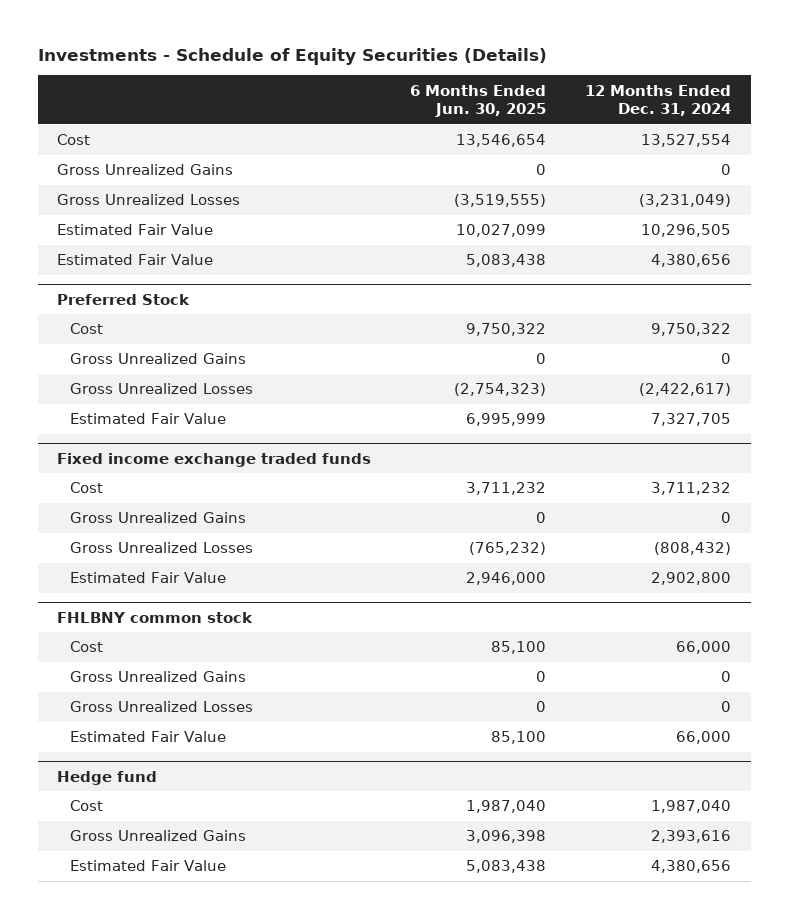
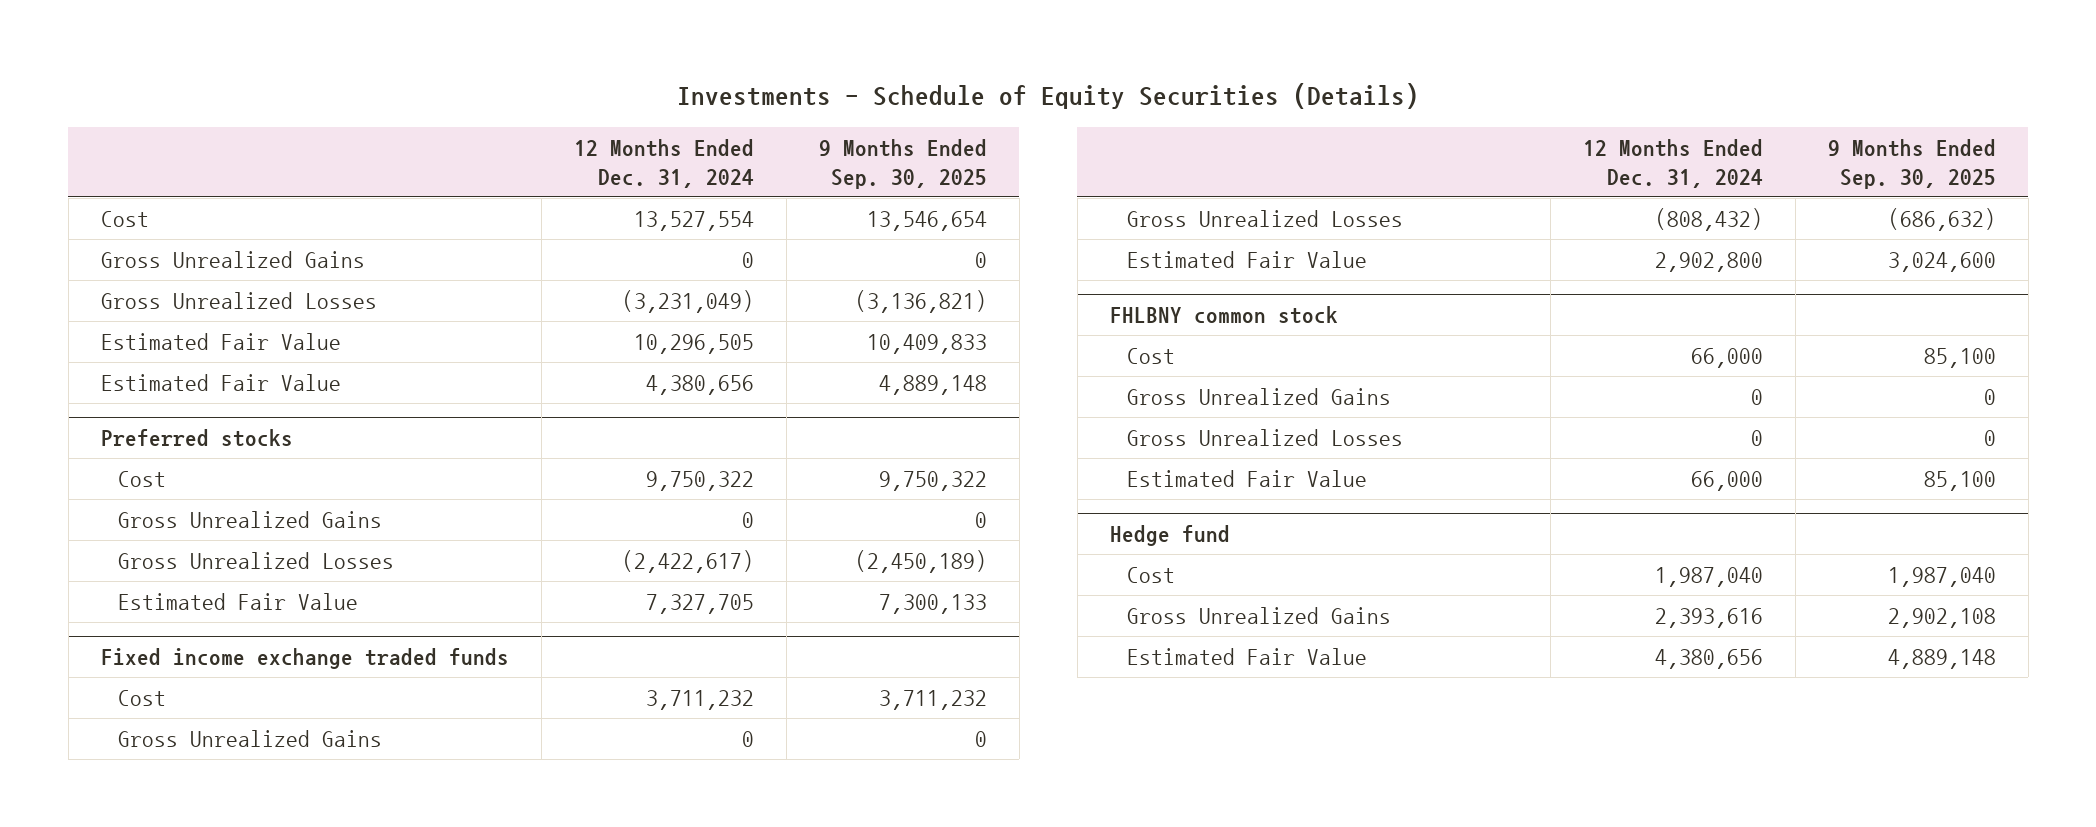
- | 6 Months Ended Jun. 30, 2025 | 12 Months Ended Dec. 31, 2024
+ | 12 Months Ended Dec. 31, 2024 | 9 Months Ended Sep. 30, 2025
- Preferred Stock
+ Preferred stocks

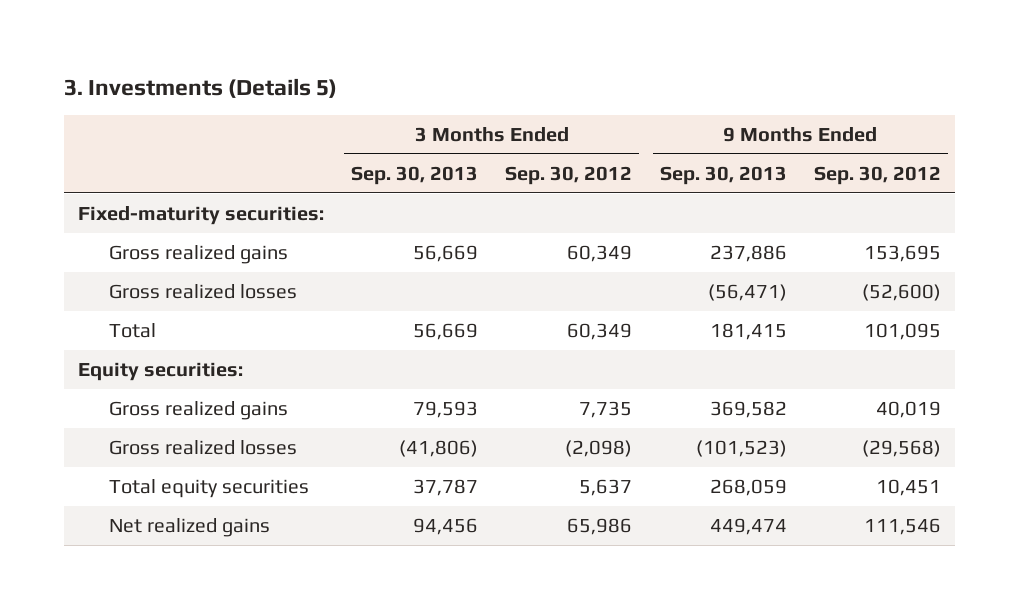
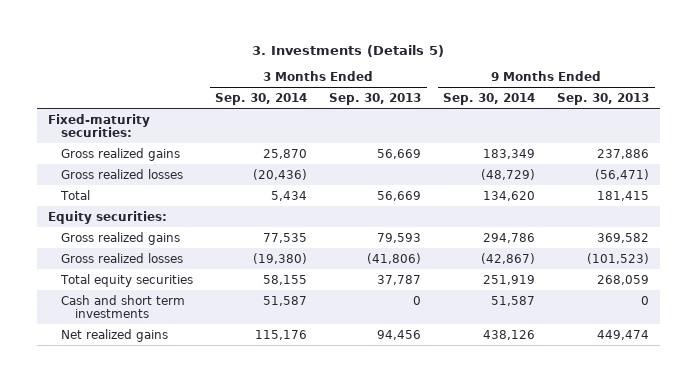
- | 3 Months Ended Sep. 30, 2013 | 3 Months Ended Sep. 30, 2012 | 9 Months Ended Sep. 30, 2013 | 9 Months Ended Sep. 30, 2012
+ | 3 Months Ended Sep. 30, 2014 | 3 Months Ended Sep. 30, 2013 | 9 Months Ended Sep. 30, 2014 | 9 Months Ended Sep. 30, 2013
+ Cash and short term investments | 51,587 | 0 | 51,587 | 0

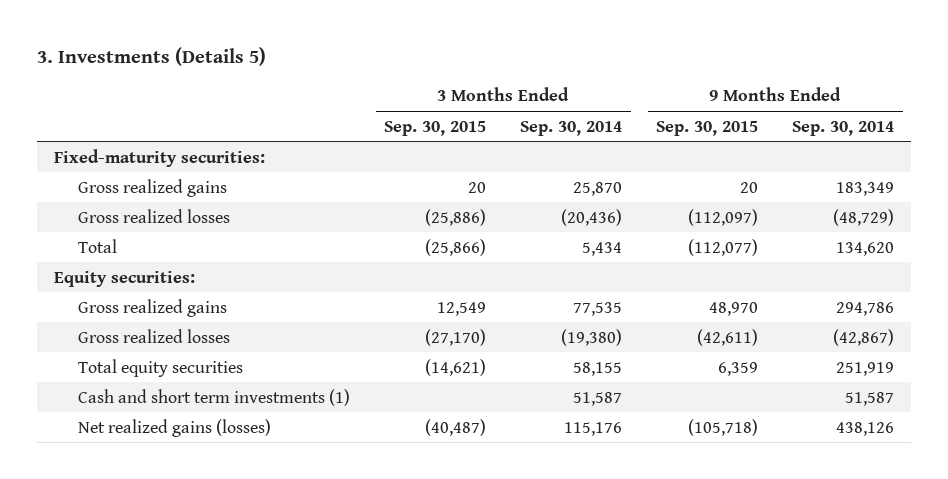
- | 3 Months Ended Sep. 30, 2014 | 3 Months Ended Sep. 30, 2013 | 9 Months Ended Sep. 30, 2014 | 9 Months Ended Sep. 30, 2013
+ | 3 Months Ended Sep. 30, 2015 | 3 Months Ended Sep. 30, 2014 | 9 Months Ended Sep. 30, 2015 | 9 Months Ended Sep. 30, 2014
- Cash and short term investments | 51,587 | 0 | 51,587 | 0
- Net realized gains | 115,176 | 94,456 | 438,126 | 449,474
+ Cash and short term investments (1) | | 51,587 | | 51,587
+ Net realized gains (losses) | (40,487) | 115,176 | (105,718) | 438,126

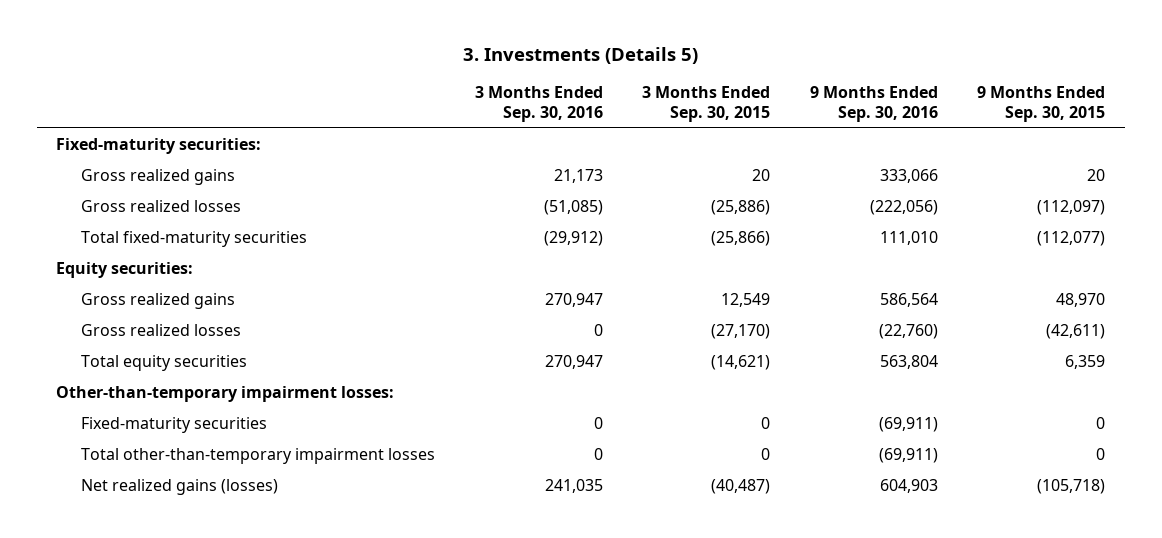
- | 3 Months Ended Sep. 30, 2015 | 3 Months Ended Sep. 30, 2014 | 9 Months Ended Sep. 30, 2015 | 9 Months Ended Sep. 30, 2014
+ | 3 Months Ended Sep. 30, 2016 | 3 Months Ended Sep. 30, 2015 | 9 Months Ended Sep. 30, 2016 | 9 Months Ended Sep. 30, 2015
- Total | (25,866) | 5,434 | (112,077) | 134,620
+ Total fixed-maturity securities | (29,912) | (25,866) | 111,010 | (112,077)
- Cash and short term investments (1) | | 51,587 | | 51,587
+ Other-than-temporary impairment losses:
+ Fixed-maturity securities | 0 | 0 | (69,911) | 0
+ Total other-than-temporary impairment losses | 0 | 0 | (69,911) | 0

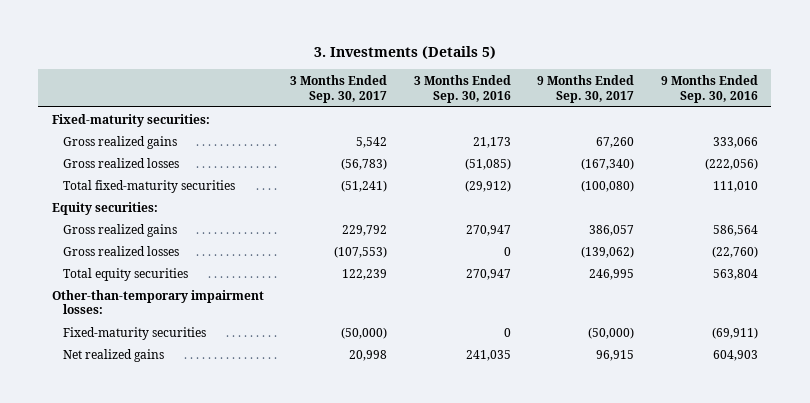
- | 3 Months Ended Sep. 30, 2016 | 3 Months Ended Sep. 30, 2015 | 9 Months Ended Sep. 30, 2016 | 9 Months Ended Sep. 30, 2015
+ | 3 Months Ended Sep. 30, 2017 | 3 Months Ended Sep. 30, 2016 | 9 Months Ended Sep. 30, 2017 | 9 Months Ended Sep. 30, 2016
- Total other-than-temporary impairment losses | 0 | 0 | (69,911) | 0
- Net realized gains (losses) | 241,035 | (40,487) | 604,903 | (105,718)
+ Net realized gains | 20,998 | 241,035 | 96,915 | 604,903

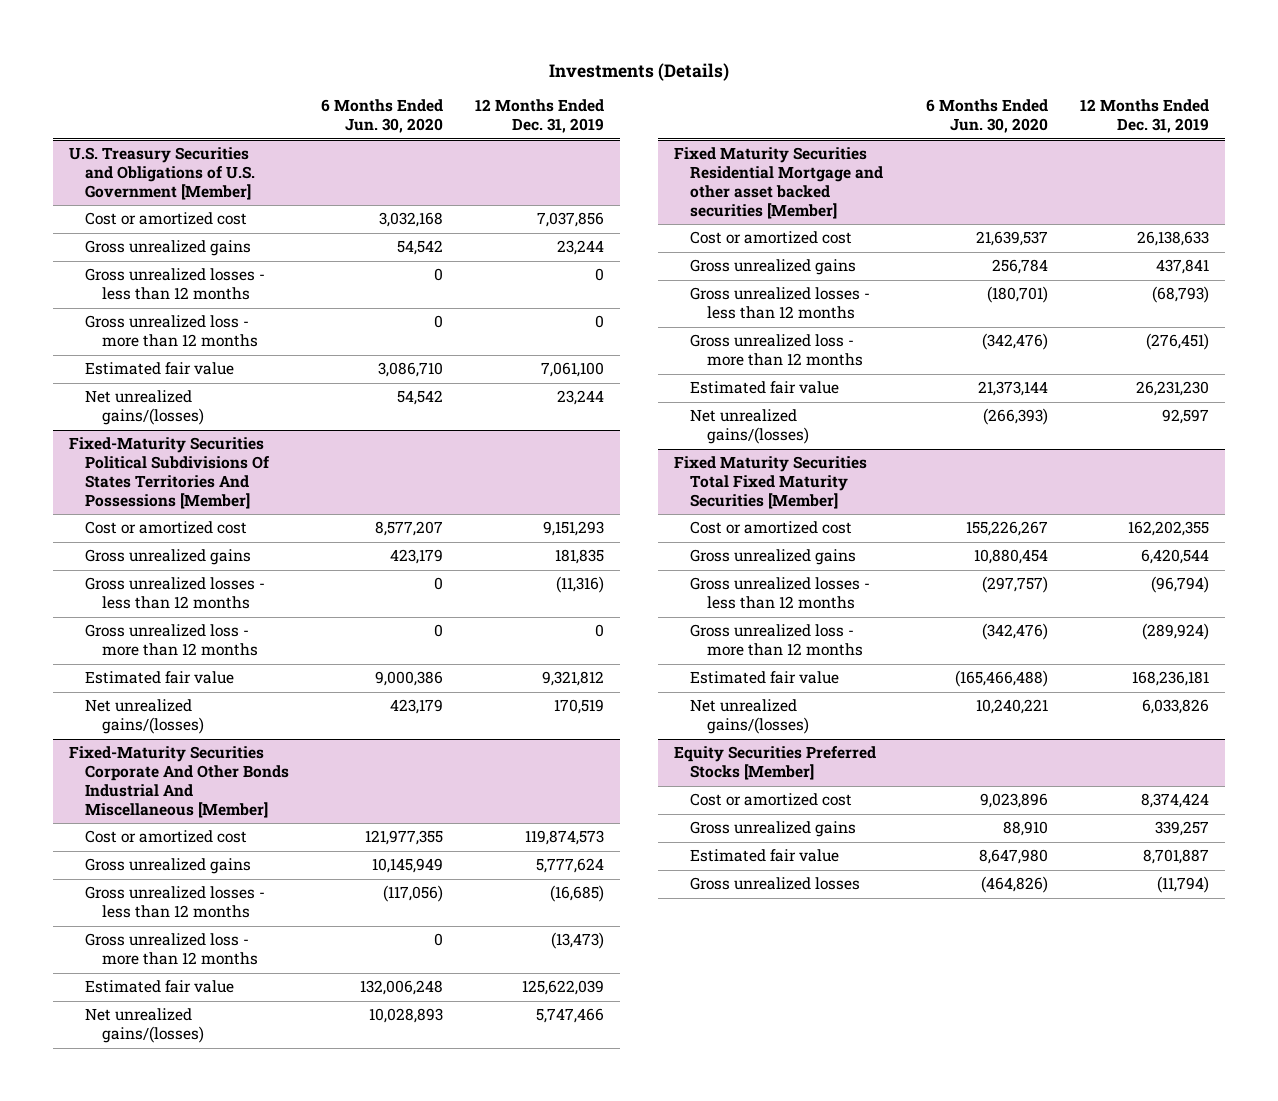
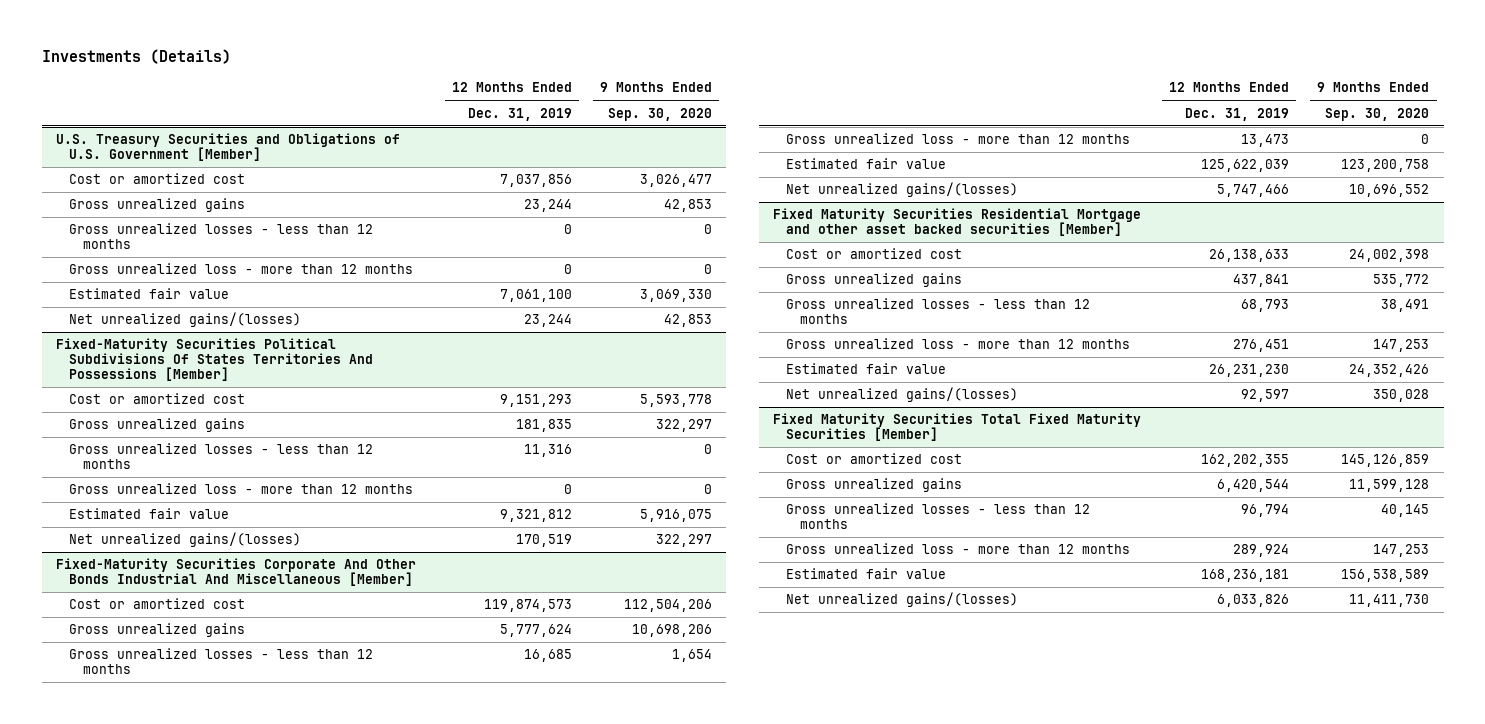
- | 6 Months Ended Jun. 30, 2020 | 12 Months Ended Dec. 31, 2019
+ | 12 Months Ended Dec. 31, 2019 | 9 Months Ended Sep. 30, 2020
@ Fixed-Maturity Securities Political Subdivisions Of States Territories And Possessions [Member]
- Gross unrealized losses - less than 12 months | 0 | (11,316)
+ Gross unrealized losses - less than 12 months | 11,316 | 0
@ Fixed-Maturity Securities Corporate And Other Bonds Industrial And Miscellaneous [Member]
- Gross unrealized losses - less than 12 months | (117,056) | (16,685)
- Gross unrealized loss - more than 12 months | 0 | (13,473)
+ Gross unrealized losses - less than 12 months | 16,685 | 1,654
+ Gross unrealized loss - more than 12 months | 13,473 | 0
@ Fixed Maturity Securities Residential Mortgage and other asset backed securities [Member]
- Gross unrealized losses - less than 12 months | (180,701) | (68,793)
- Gross unrealized loss - more than 12 months | (342,476) | (276,451)
+ Gross unrealized losses - less than 12 months | 68,793 | 38,491
+ Gross unrealized loss - more than 12 months | 276,451 | 147,253
@ Fixed Maturity Securities Total Fixed Maturity Securities [Member]
- Gross unrealized losses - less than 12 months | (297,757) | (96,794)
- Gross unrealized loss - more than 12 months | (342,476) | (289,924)
+ Gross unrealized losses - less than 12 months | 96,794 | 40,145
+ Gross unrealized loss - more than 12 months | 289,924 | 147,253
- Equity Securities Preferred Stocks [Member]
- Cost or amortized cost | 9,023,896 | 8,374,424
- Gross unrealized gains | 88,910 | 339,257
- Estimated fair value | 8,647,980 | 8,701,887
- Gross unrealized losses | (464,826) | (11,794)

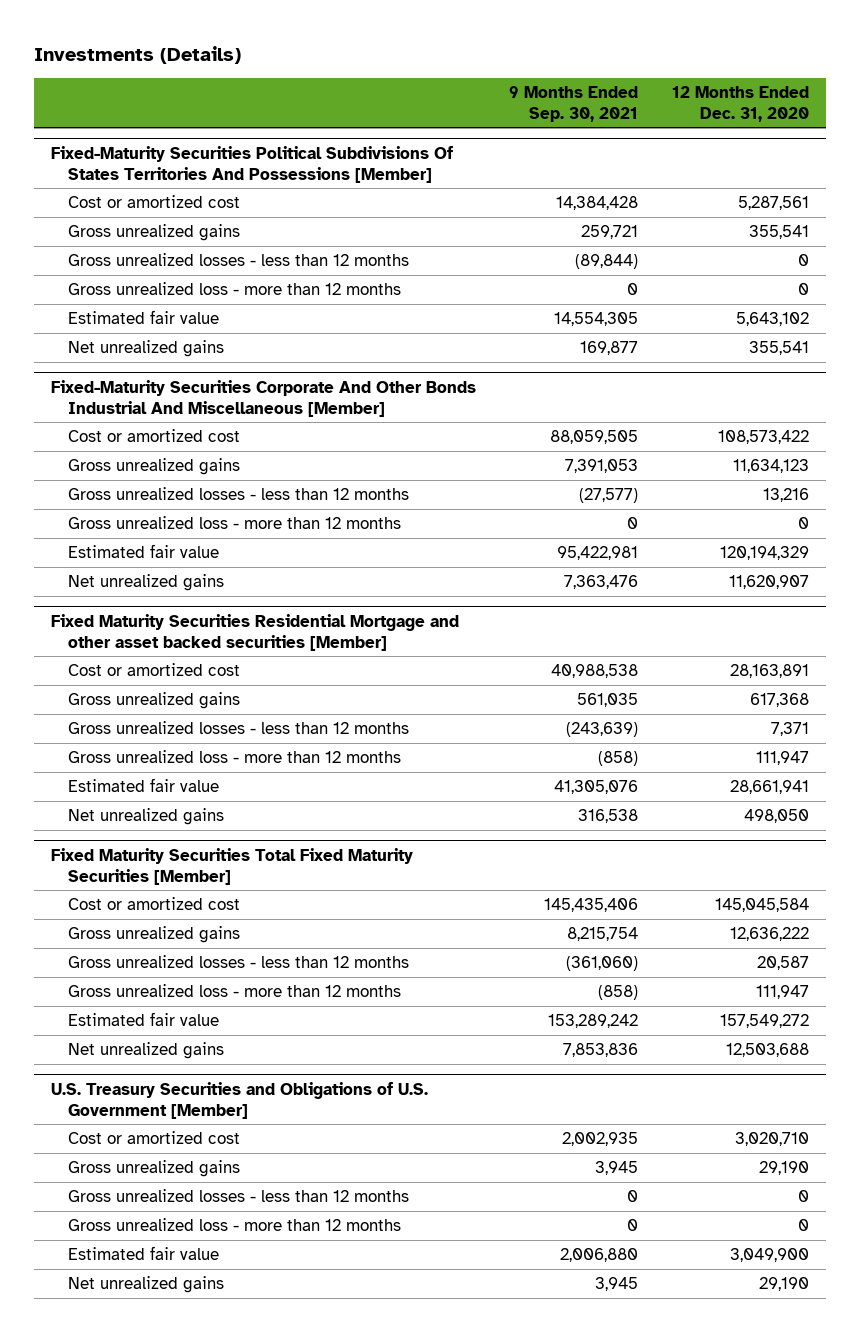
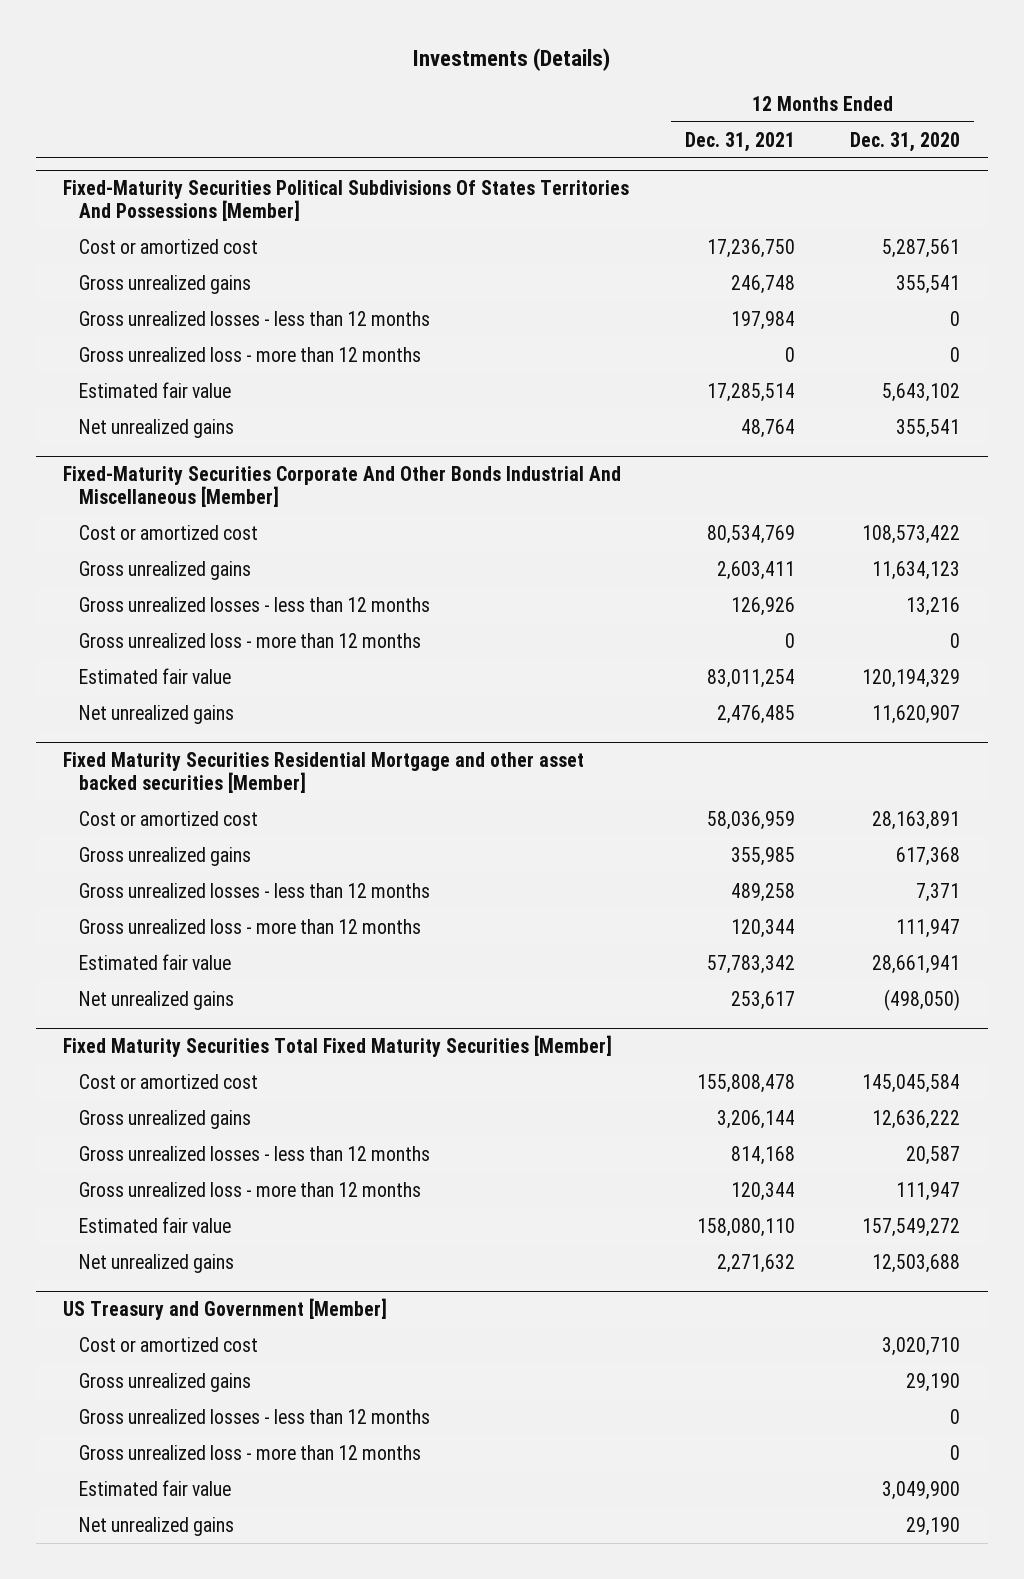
- | 9 Months Ended Sep. 30, 2021 | 12 Months Ended Dec. 31, 2020
+ | 12 Months Ended Dec. 31, 2021 | 12 Months Ended Dec. 31, 2020
@ Fixed Maturity Securities Residential Mortgage and other asset backed securities [Member]
- Net unrealized gains | 316,538 | 498,050
+ Net unrealized gains | 253,617 | (498,050)
- U.S. Treasury Securities and Obligations of U.S. Government [Member]
+ US Treasury and Government [Member]

